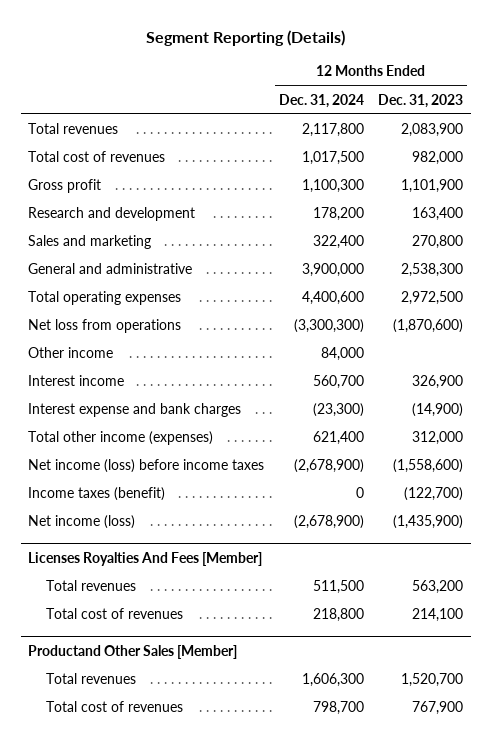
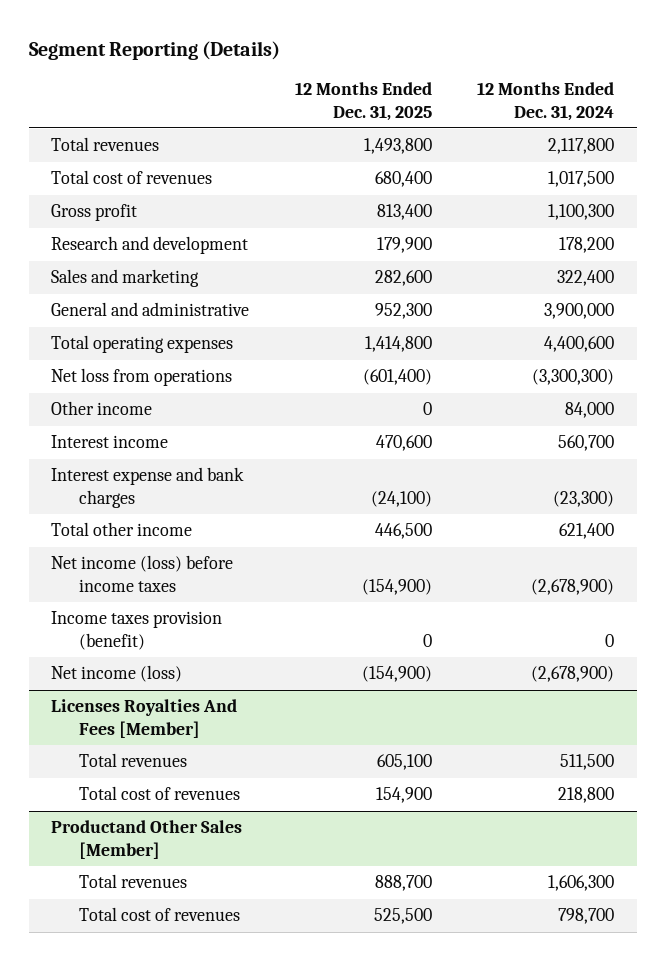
- | 12 Months Ended Dec. 31, 2024 | 12 Months Ended Dec. 31, 2023
+ | 12 Months Ended Dec. 31, 2025 | 12 Months Ended Dec. 31, 2024
- Total other income (expenses) | 621,400 | 312,000
+ Total other income | 446,500 | 621,400
- Income taxes (benefit) | 0 | (122,700)
+ Income taxes provision (benefit) | 0 | 0

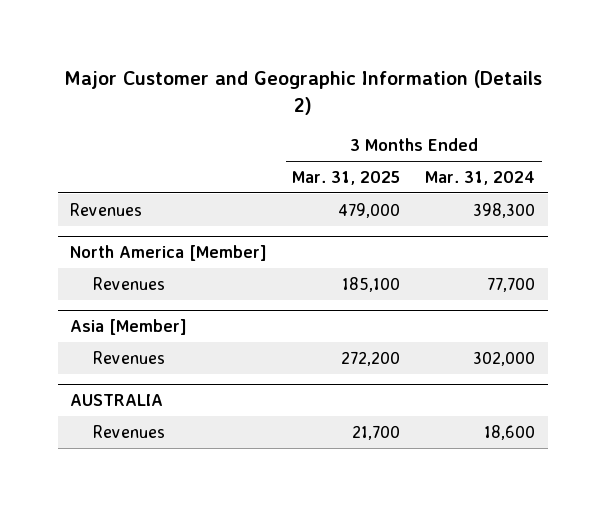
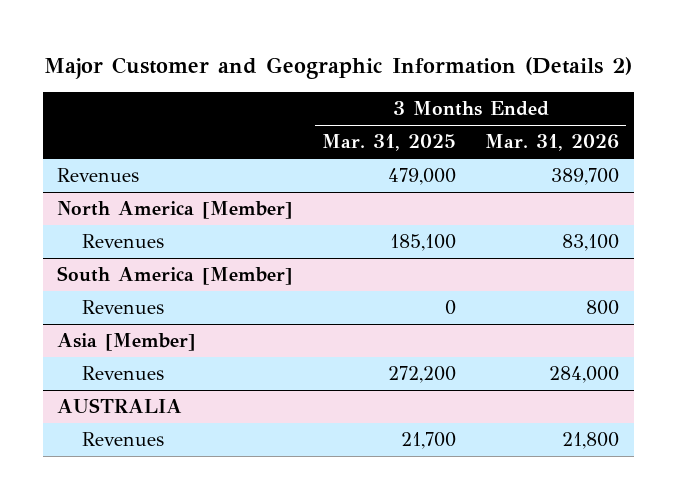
- | 3 Months Ended Mar. 31, 2025 | 3 Months Ended Mar. 31, 2024
+ | 3 Months Ended Mar. 31, 2025 | 3 Months Ended Mar. 31, 2026
+ South America [Member]
+ Revenues | 0 | 800

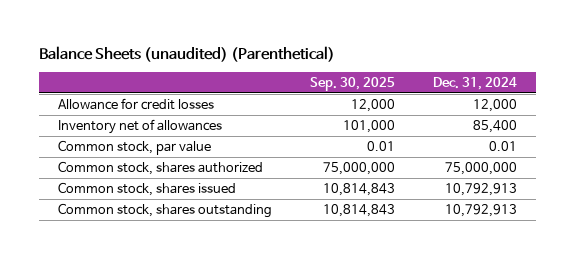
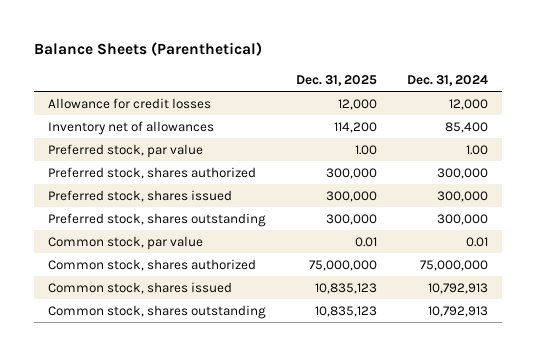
- Balance Sheets (unaudited) (Parenthetical)
+ Balance Sheets (Parenthetical)
- | Sep. 30, 2025 | Dec. 31, 2024
+ | Dec. 31, 2025 | Dec. 31, 2024
+ Preferred stock, par value | 1.00 | 1.00
+ Preferred stock, shares authorized | 300,000 | 300,000
+ Preferred stock, shares issued | 300,000 | 300,000
+ Preferred stock, shares outstanding | 300,000 | 300,000

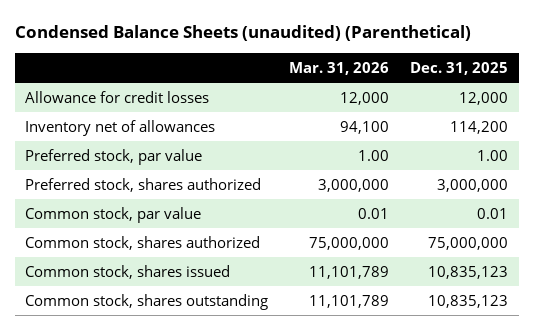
- Balance Sheets (Parenthetical)
+ Condensed Balance Sheets (unaudited) (Parenthetical)
- | Dec. 31, 2025 | Dec. 31, 2024
+ | Mar. 31, 2026 | Dec. 31, 2025
- Preferred stock, shares authorized | 300,000 | 300,000
- Preferred stock, shares issued | 300,000 | 300,000
- Preferred stock, shares outstanding | 300,000 | 300,000
+ Preferred stock, shares authorized | 3,000,000 | 3,000,000

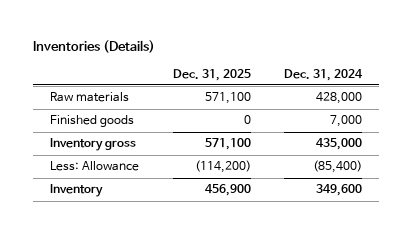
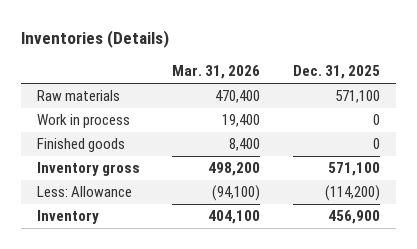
- | Dec. 31, 2025 | Dec. 31, 2024
+ | Mar. 31, 2026 | Dec. 31, 2025
+ Work in process | 19,400 | 0

